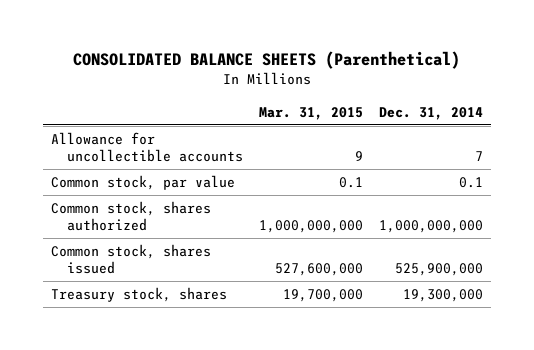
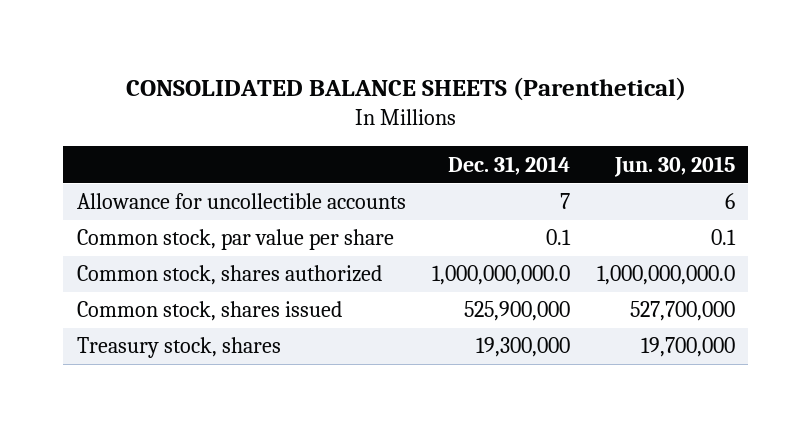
- | Mar. 31, 2015 | Dec. 31, 2014
+ | Dec. 31, 2014 | Jun. 30, 2015
- Common stock, par value | 0.1 | 0.1
- Common stock, shares authorized | 1,000,000,000 | 1,000,000,000
+ Common stock, par value per share | 0.1 | 0.1
+ Common stock, shares authorized | 1,000,000,000.0 | 1,000,000,000.0

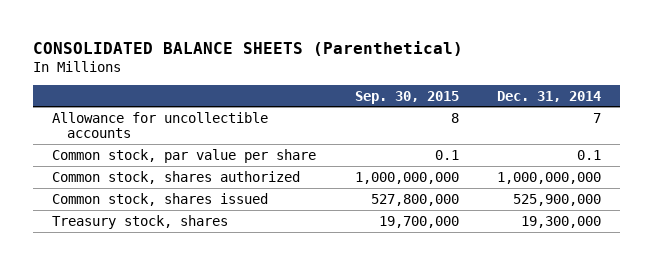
- | Dec. 31, 2014 | Jun. 30, 2015
+ | Sep. 30, 2015 | Dec. 31, 2014
- Common stock, shares authorized | 1,000,000,000.0 | 1,000,000,000.0
+ Common stock, shares authorized | 1,000,000,000 | 1,000,000,000

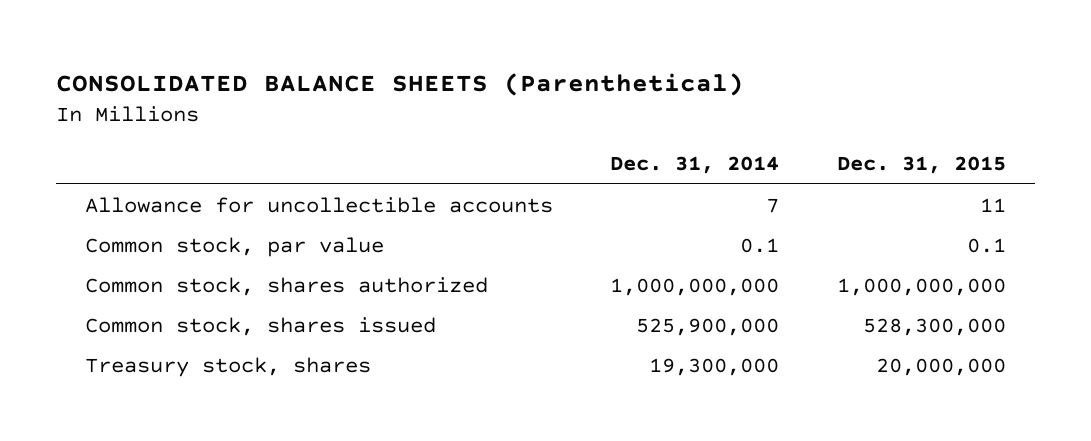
- | Sep. 30, 2015 | Dec. 31, 2014
+ | Dec. 31, 2014 | Dec. 31, 2015
- Common stock, par value per share | 0.1 | 0.1
+ Common stock, par value | 0.1 | 0.1

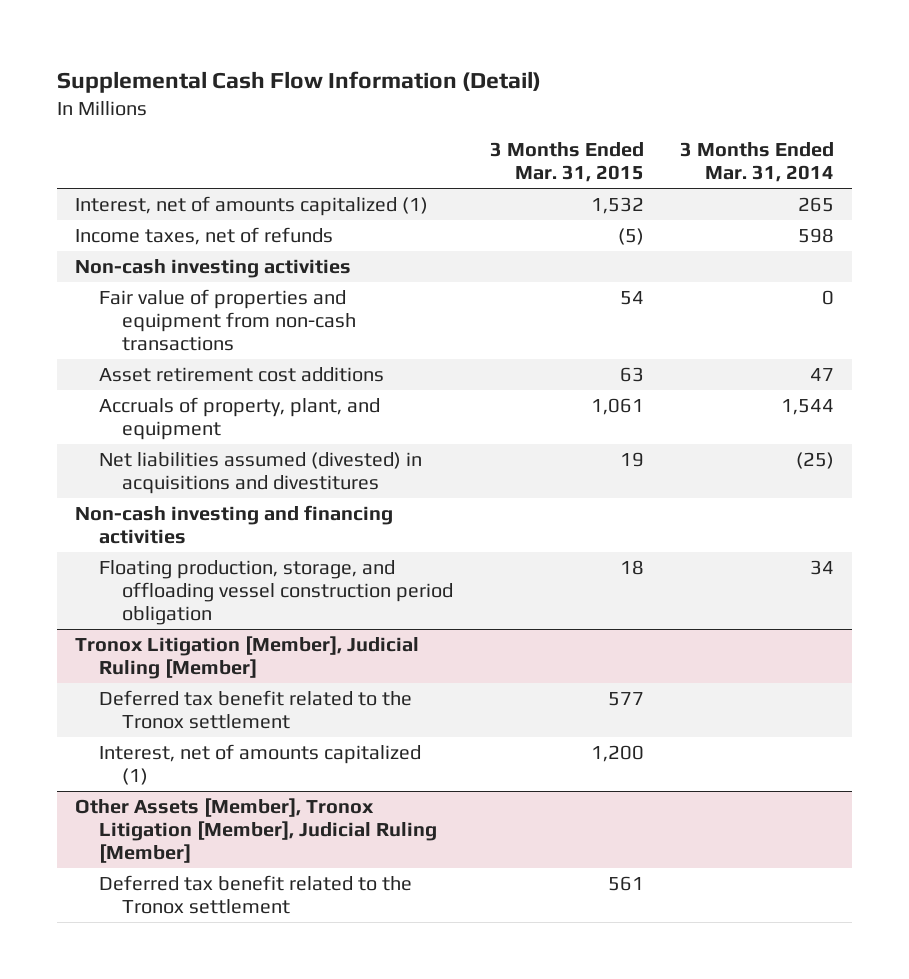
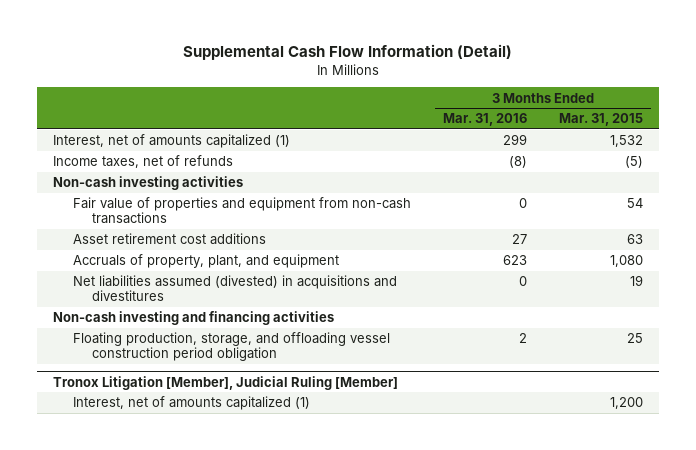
- | 3 Months Ended Mar. 31, 2015 | 3 Months Ended Mar. 31, 2014
+ | 3 Months Ended Mar. 31, 2016 | 3 Months Ended Mar. 31, 2015
- Accruals of property, plant, and equipment | 1,061 | 1,544
+ Accruals of property, plant, and equipment | 623 | 1,080
- Floating production, storage, and offloading vessel construction period obligation | 18 | 34
+ Floating production, storage, and offloading vessel construction period obligation | 2 | 25
@ Tronox Litigation [Member], Judicial Ruling [Member]
- Deferred tax benefit related to the Tronox settlement | 577 |
- Other Assets [Member], Tronox Litigation [Member], Judicial Ruling [Member]
- Deferred tax benefit related to the Tronox settlement | 561 |

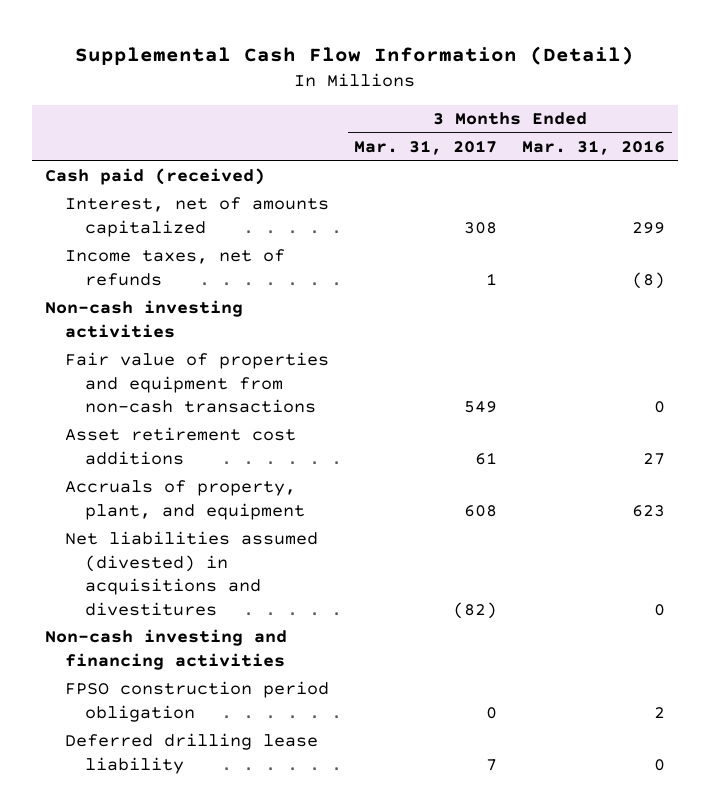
- | 3 Months Ended Mar. 31, 2016 | 3 Months Ended Mar. 31, 2015
+ | 3 Months Ended Mar. 31, 2017 | 3 Months Ended Mar. 31, 2016
- Interest, net of amounts capitalized (1) | 299 | 1,532
+ Cash paid (received)
+ Interest, net of amounts capitalized | 308 | 299
- Floating production, storage, and offloading vessel construction period obligation | 2 | 25
- Tronox Litigation [Member], Judicial Ruling [Member]
- Interest, net of amounts capitalized (1) | | 1,200
+ FPSO construction period obligation | 0 | 2
+ Deferred drilling lease liability | 7 | 0

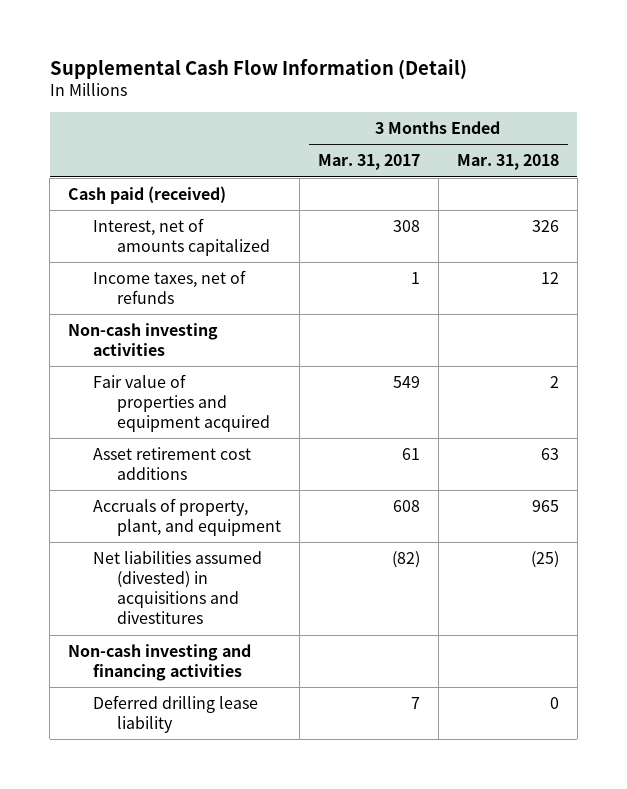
- | 3 Months Ended Mar. 31, 2017 | 3 Months Ended Mar. 31, 2016
+ | 3 Months Ended Mar. 31, 2017 | 3 Months Ended Mar. 31, 2018
- Fair value of properties and equipment from non-cash transactions | 549 | 0
+ Fair value of properties and equipment acquired | 549 | 2
- FPSO construction period obligation | 0 | 2

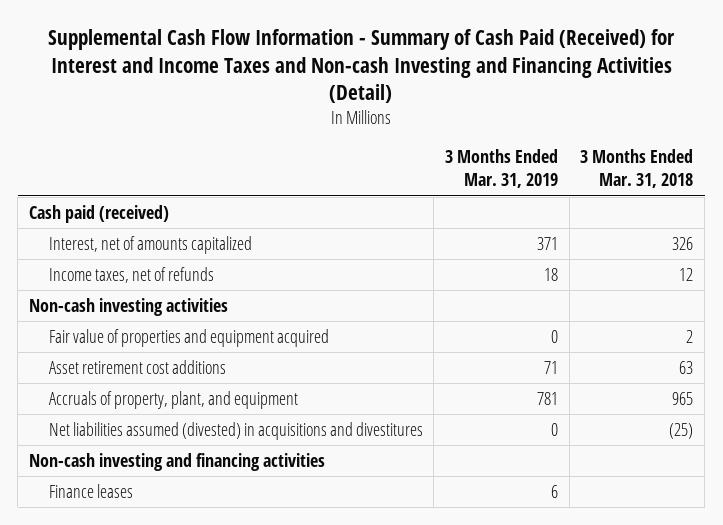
- Supplemental Cash Flow Information (Detail)
+ Supplemental Cash Flow Information - Summary of Cash Paid (Received) for Interest and Income Taxes and Non-cash Investing and Financing Activities (Detail)
- | 3 Months Ended Mar. 31, 2017 | 3 Months Ended Mar. 31, 2018
+ | 3 Months Ended Mar. 31, 2019 | 3 Months Ended Mar. 31, 2018
- Deferred drilling lease liability | 7 | 0
+ Finance leases | 6 |

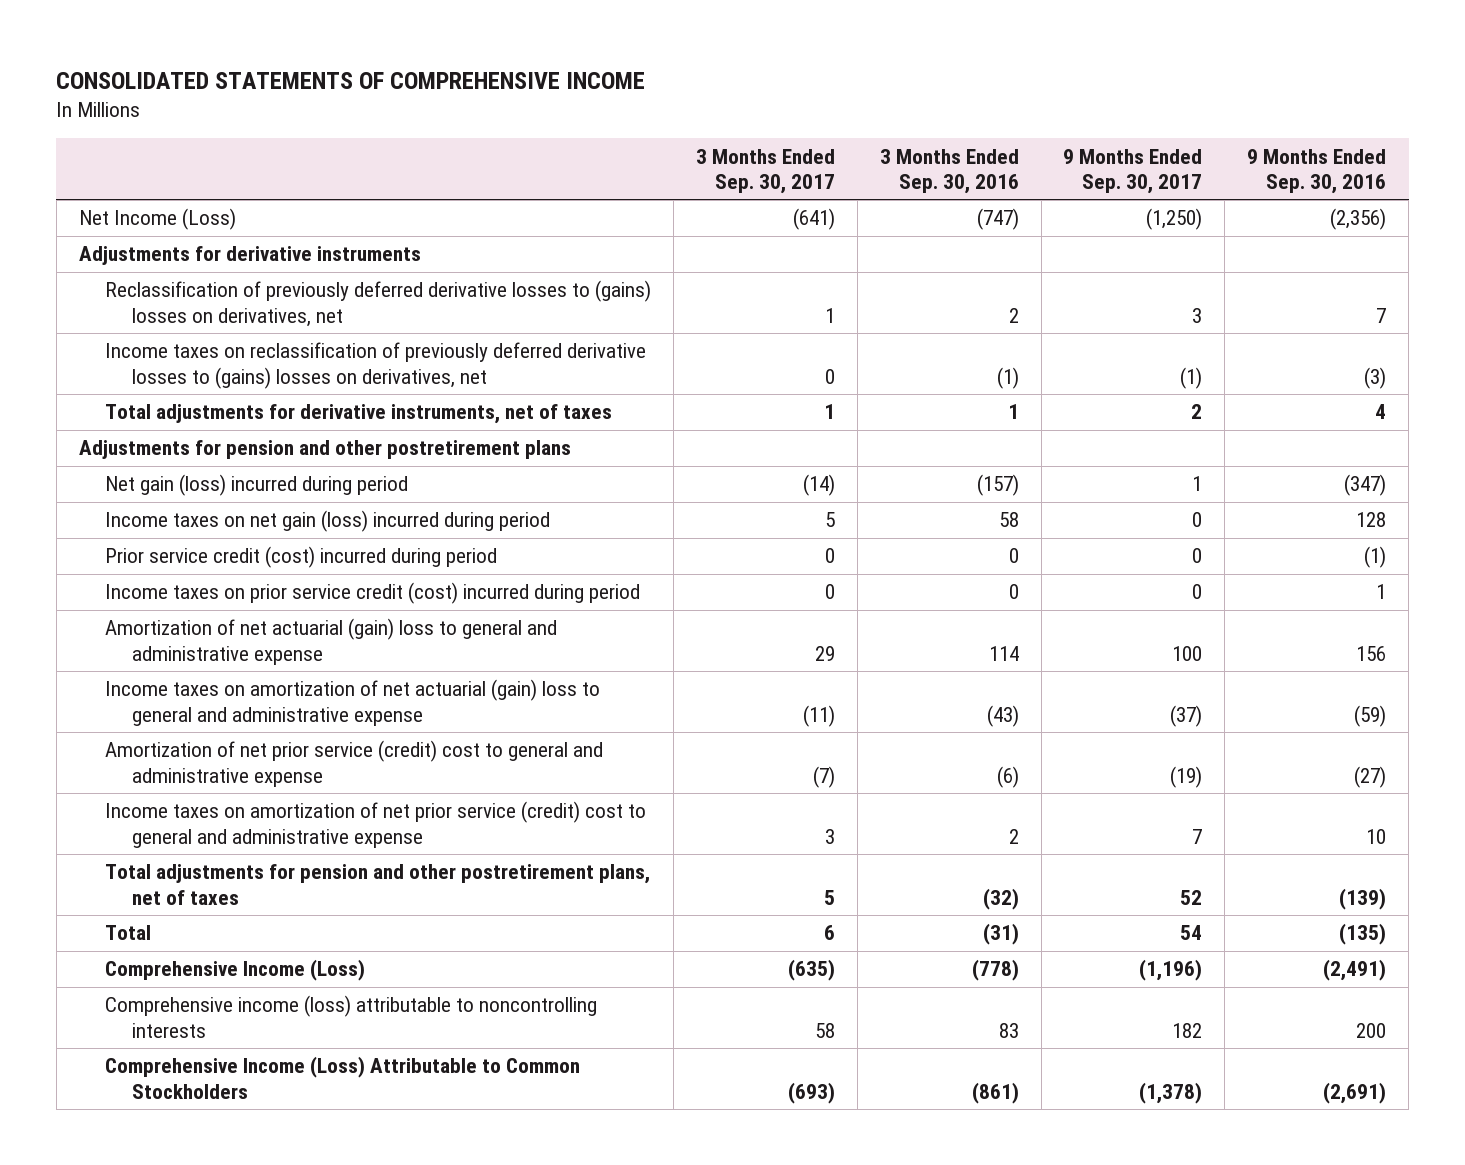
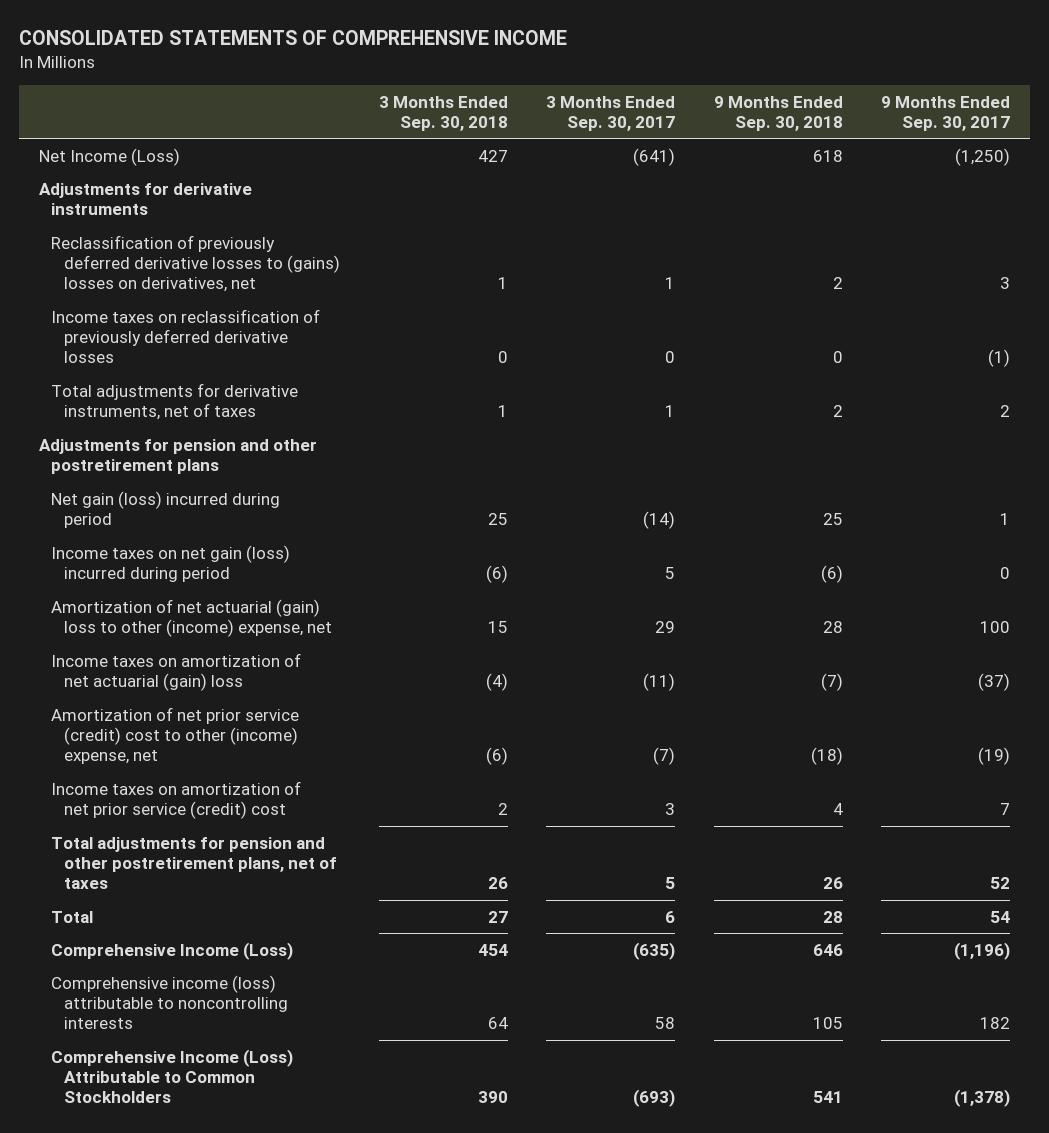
- | 3 Months Ended Sep. 30, 2017 | 3 Months Ended Sep. 30, 2016 | 9 Months Ended Sep. 30, 2017 | 9 Months Ended Sep. 30, 2016
+ | 3 Months Ended Sep. 30, 2018 | 3 Months Ended Sep. 30, 2017 | 9 Months Ended Sep. 30, 2018 | 9 Months Ended Sep. 30, 2017
- Income taxes on reclassification of previously deferred derivative losses to (gains) losses on derivatives, net | 0 | (1) | (1) | (3)
+ Income taxes on reclassification of previously deferred derivative losses | 0 | 0 | 0 | (1)
- Prior service credit (cost) incurred during period | 0 | 0 | 0 | (1)
- Income taxes on prior service credit (cost) incurred during period | 0 | 0 | 0 | 1
- Amortization of net actuarial (gain) loss to general and administrative expense | 29 | 114 | 100 | 156
- Income taxes on amortization of net actuarial (gain) loss to general and administrative expense | (11) | (43) | (37) | (59)
- Amortization of net prior service (credit) cost to general and administrative expense | (7) | (6) | (19) | (27)
- Income taxes on amortization of net prior service (credit) cost to general and administrative expense | 3 | 2 | 7 | 10
+ Amortization of net actuarial (gain) loss to other (income) expense, net | 15 | 29 | 28 | 100
+ Income taxes on amortization of net actuarial (gain) loss | (4) | (11) | (7) | (37)
+ Amortization of net prior service (credit) cost to other (income) expense, net | (6) | (7) | (18) | (19)
+ Income taxes on amortization of net prior service (credit) cost | 2 | 3 | 4 | 7

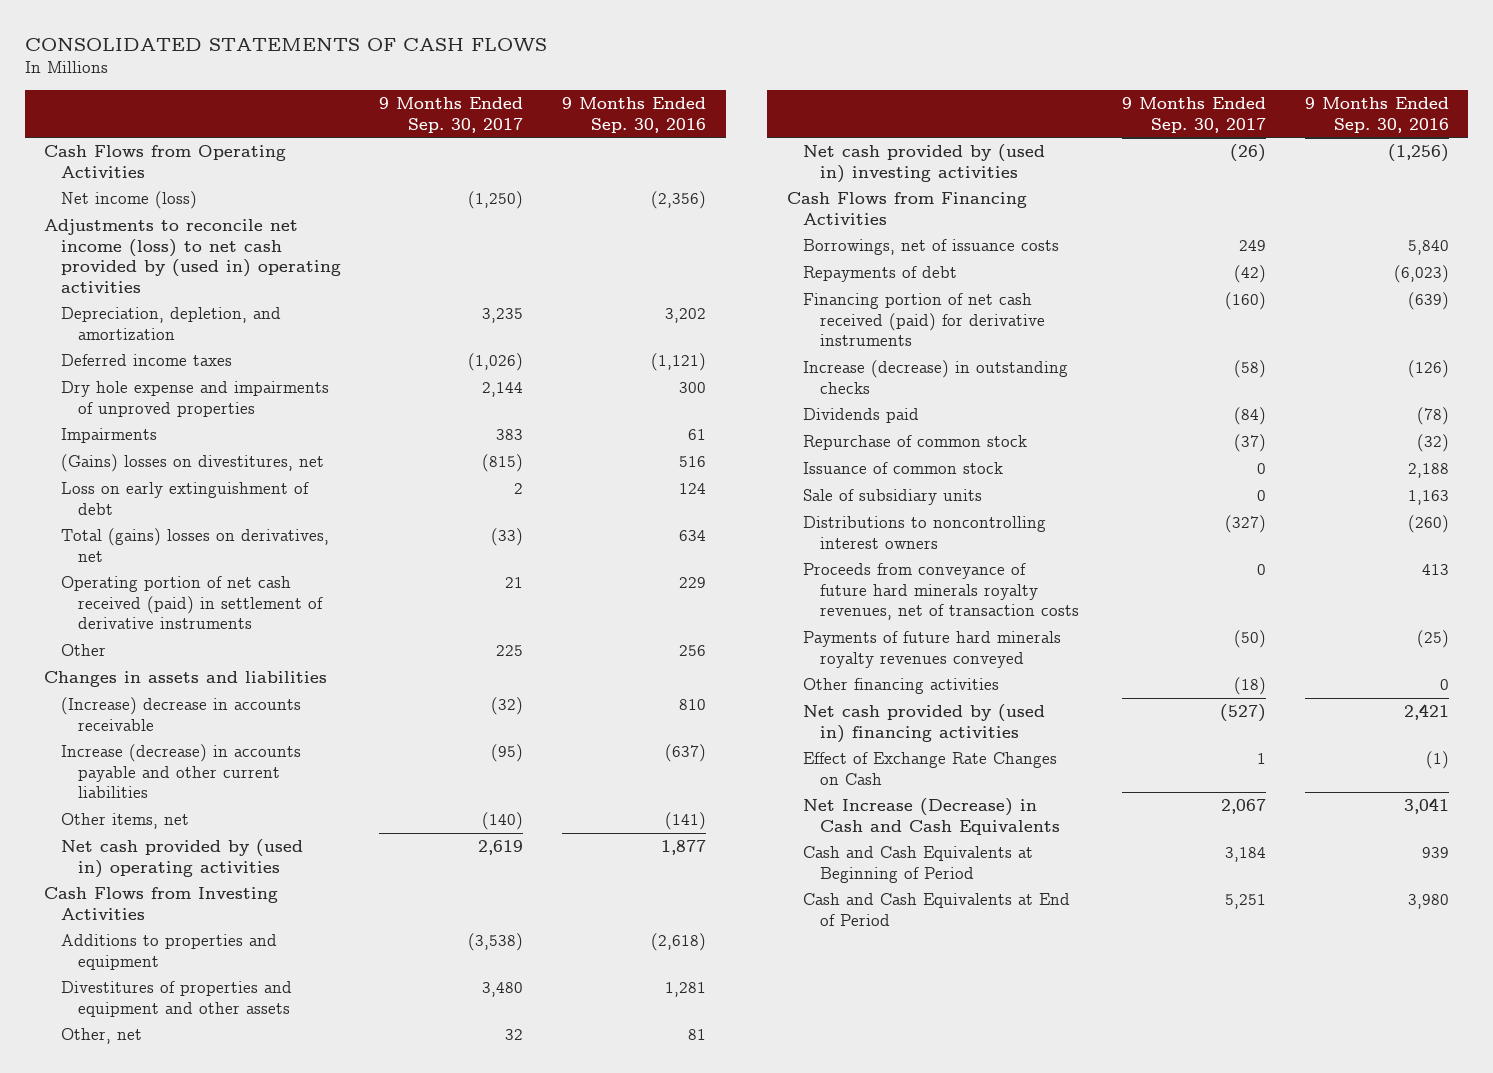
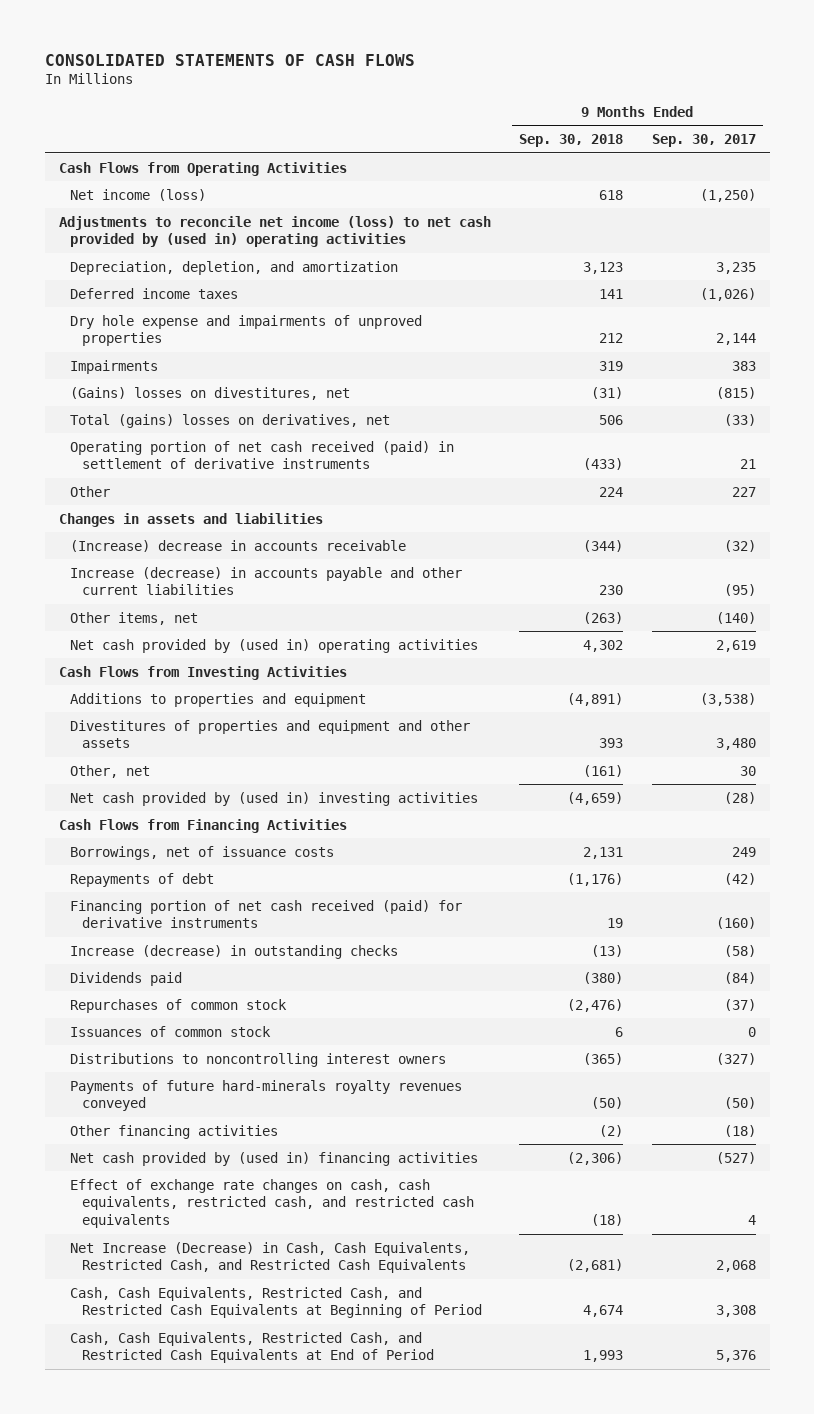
- | 9 Months Ended Sep. 30, 2017 | 9 Months Ended Sep. 30, 2016
+ | 9 Months Ended Sep. 30, 2018 | 9 Months Ended Sep. 30, 2017
- Loss on early extinguishment of debt | 2 | 124
- Other | 225 | 256
+ Other | 224 | 227
- Other, net | 32 | 81
- Net cash provided by (used in) investing activities | (26) | (1,256)
+ Other, net | (161) | 30
+ Net cash provided by (used in) investing activities | (4,659) | (28)
- Repurchase of common stock | (37) | (32)
- Issuance of common stock | 0 | 2,188
- Sale of subsidiary units | 0 | 1,163
+ Repurchases of common stock | (2,476) | (37)
+ Issuances of common stock | 6 | 0
- Proceeds from conveyance of future hard minerals royalty revenues, net of transaction costs | 0 | 413
- Payments of future hard minerals royalty revenues conveyed | (50) | (25)
+ Payments of future hard-minerals royalty revenues conveyed | (50) | (50)
- Effect of Exchange Rate Changes on Cash | 1 | (1)
- Net Increase (Decrease) in Cash and Cash Equivalents | 2,067 | 3,041
- Cash and Cash Equivalents at Beginning of Period | 3,184 | 939
- Cash and Cash Equivalents at End of Period | 5,251 | 3,980
+ Effect of exchange rate changes on cash, cash equivalents, restricted cash, and restricted cash equivalents | (18) | 4
+ Net Increase (Decrease) in Cash, Cash Equivalents, Restricted Cash, and Restricted Cash Equivalents | (2,681) | 2,068
+ Cash, Cash Equivalents, Restricted Cash, and Restricted Cash Equivalents at Beginning of Period | 4,674 | 3,308
+ Cash, Cash Equivalents, Restricted Cash, and Restricted Cash Equivalents at End of Period | 1,993 | 5,376

